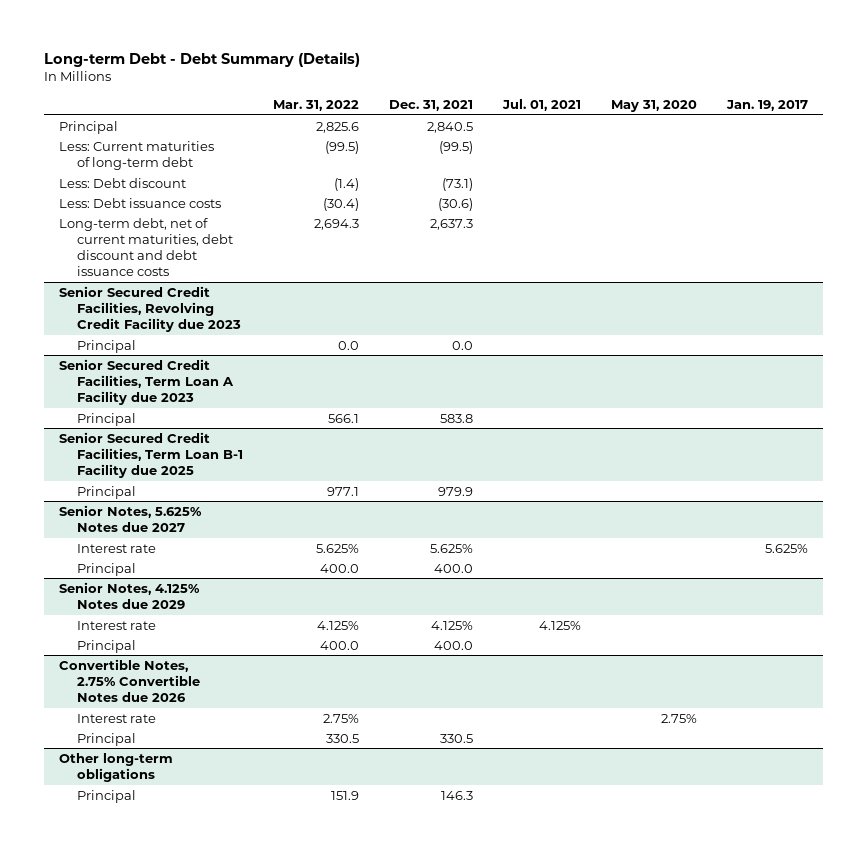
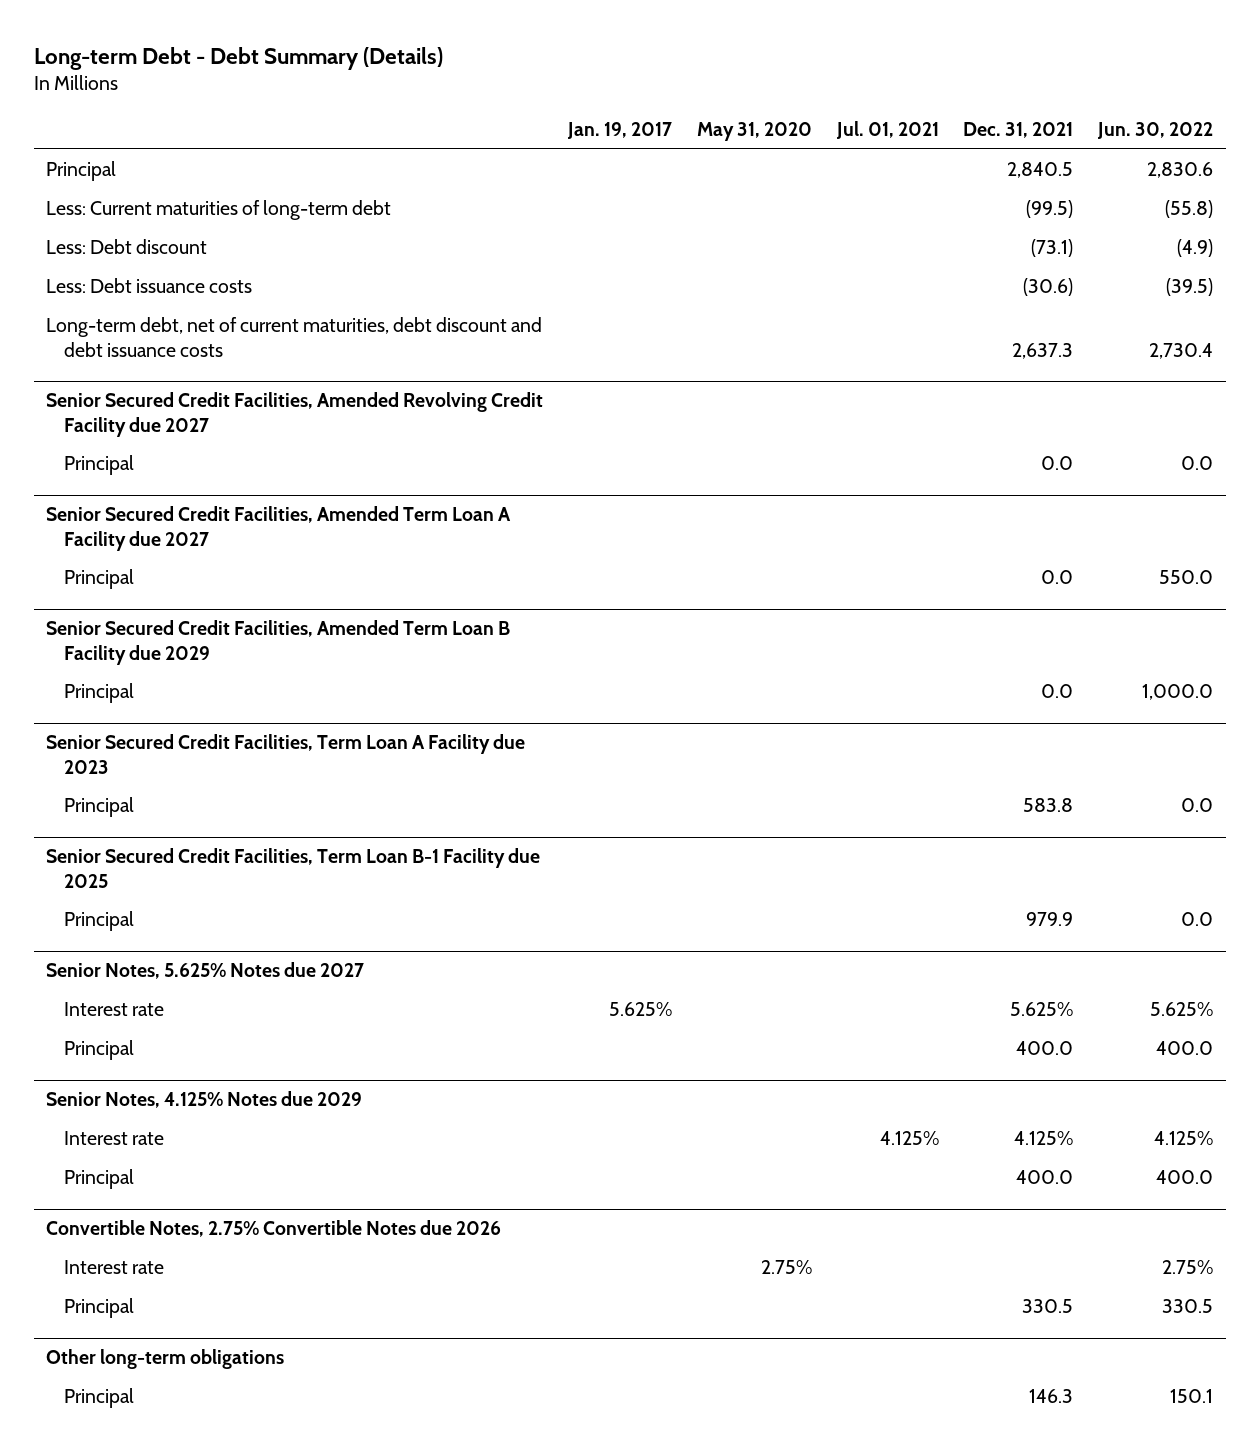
- | Mar. 31, 2022 | Dec. 31, 2021 | Jul. 01, 2021 | May 31, 2020 | Jan. 19, 2017
+ | Jan. 19, 2017 | May 31, 2020 | Jul. 01, 2021 | Dec. 31, 2021 | Jun. 30, 2022
- Senior Secured Credit Facilities, Revolving Credit Facility due 2023
+ Senior Secured Credit Facilities, Amended Revolving Credit Facility due 2027
+ Senior Secured Credit Facilities, Amended Term Loan A Facility due 2027
+ Principal | | | | 0.0 | 550.0
+ Senior Secured Credit Facilities, Amended Term Loan B Facility due 2029
+ Principal | | | | 0.0 | 1,000.0

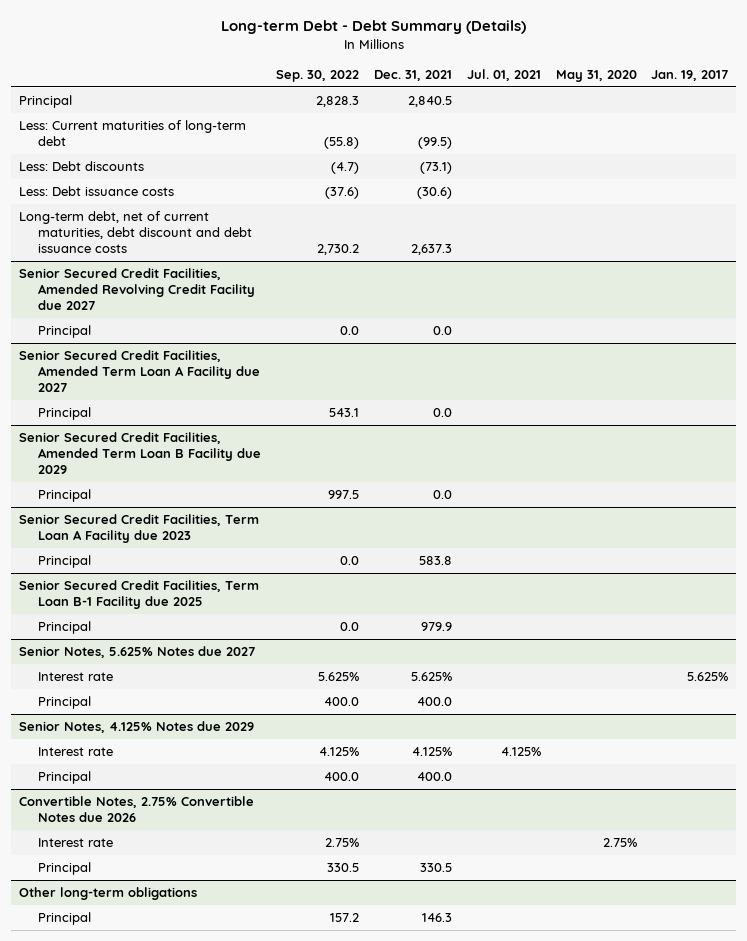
- | Jan. 19, 2017 | May 31, 2020 | Jul. 01, 2021 | Dec. 31, 2021 | Jun. 30, 2022
+ | Sep. 30, 2022 | Dec. 31, 2021 | Jul. 01, 2021 | May 31, 2020 | Jan. 19, 2017
- Less: Debt discount | | | | (73.1) | (4.9)
+ Less: Debt discounts | (4.7) | (73.1) | | |

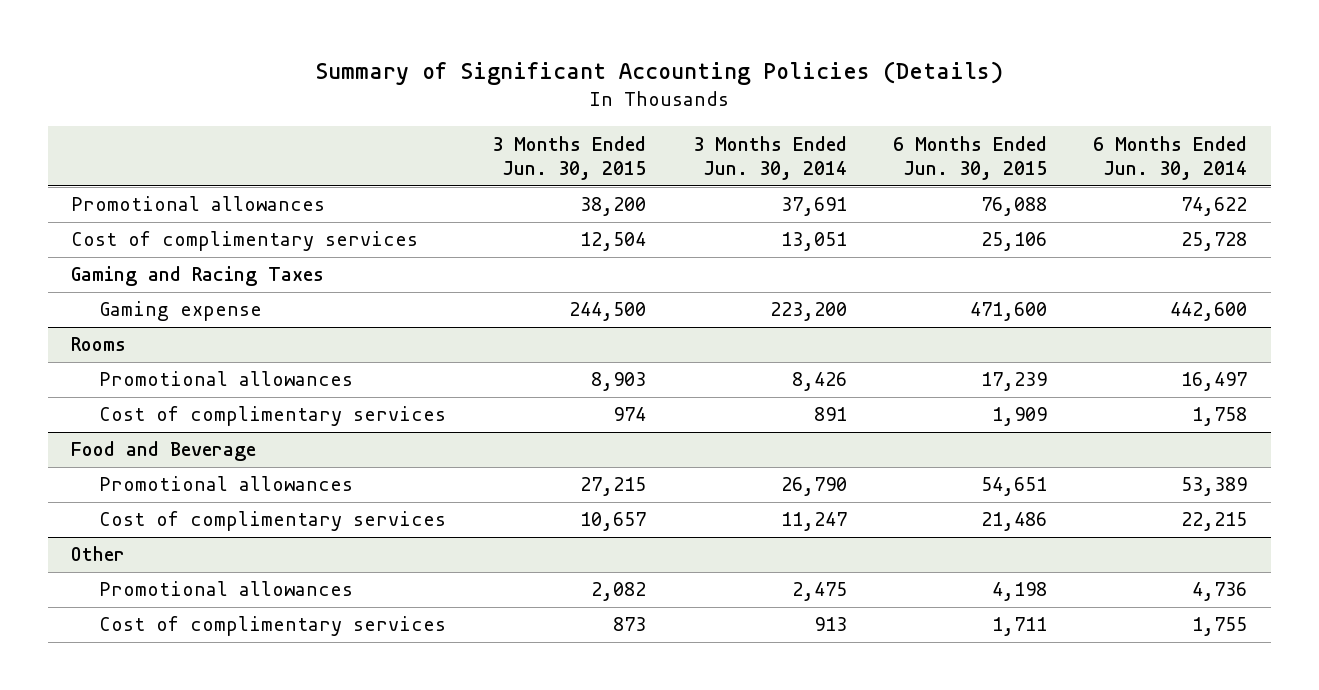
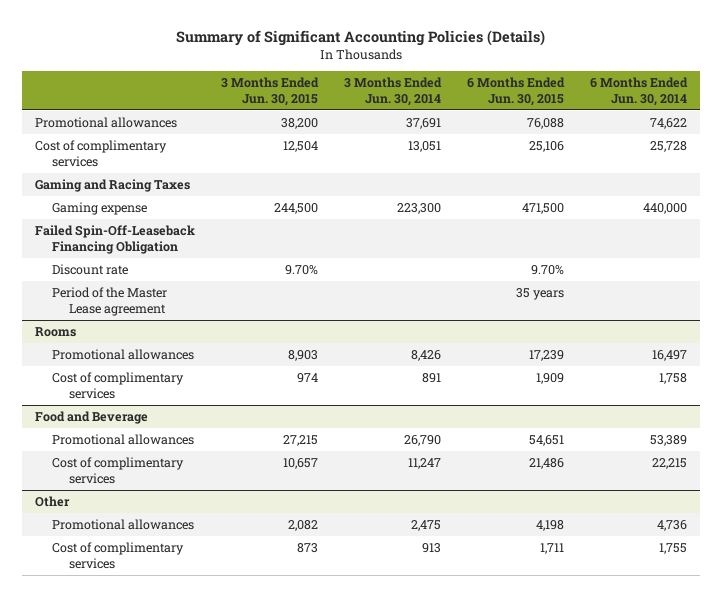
- Gaming expense | 244,500 | 223,200 | 471,600 | 442,600
+ Gaming expense | 244,500 | 223,300 | 471,500 | 440,000
+ Failed Spin-Off-Leaseback Financing Obligation
+ Discount rate | 9.70% | | 9.70% |
+ Period of the Master Lease agreement | | | 35 years |

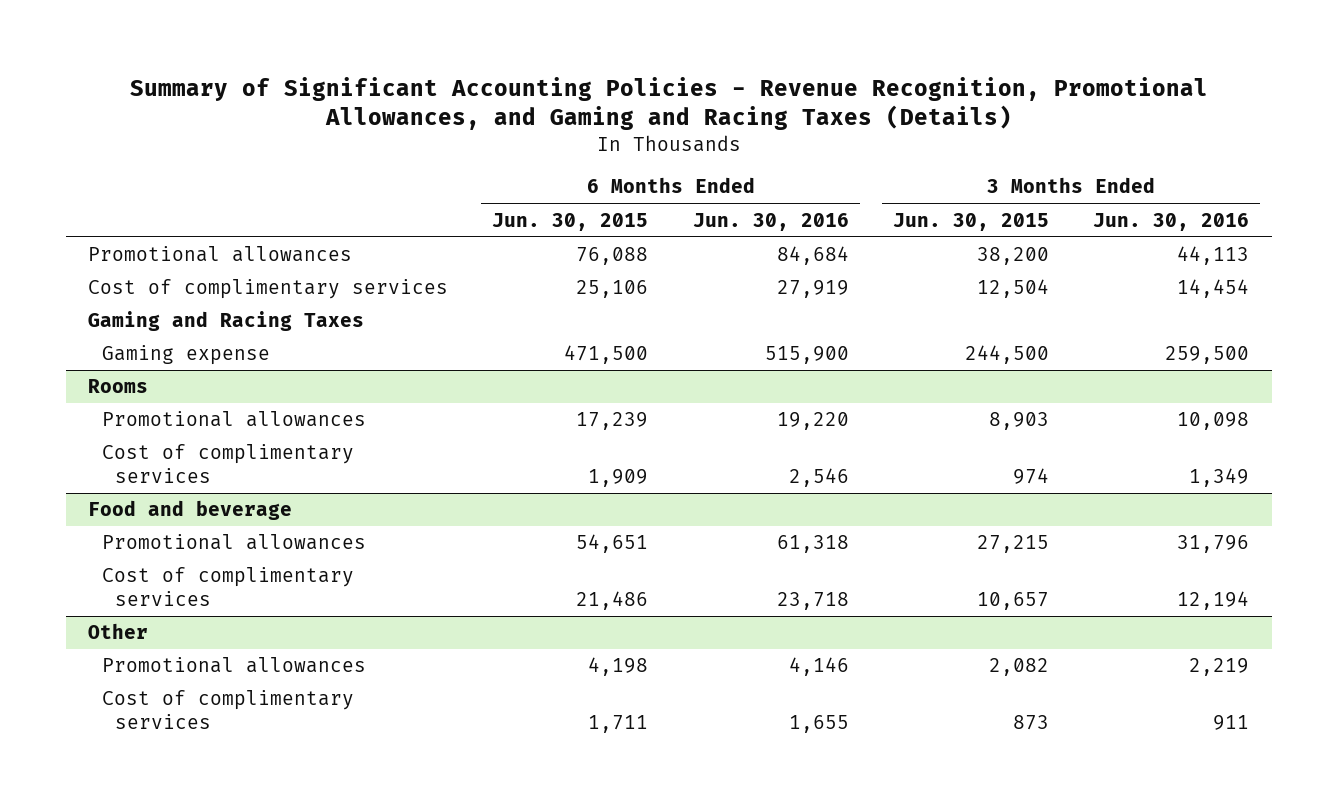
- Summary of Significant Accounting Policies (Details)
+ Summary of Significant Accounting Policies - Revenue Recognition, Promotional Allowances, and Gaming and Racing Taxes (Details)
- | 3 Months Ended Jun. 30, 2015 | 3 Months Ended Jun. 30, 2014 | 6 Months Ended Jun. 30, 2015 | 6 Months Ended Jun. 30, 2014
+ | 6 Months Ended Jun. 30, 2015 | 6 Months Ended Jun. 30, 2016 | 3 Months Ended Jun. 30, 2015 | 3 Months Ended Jun. 30, 2016
- Failed Spin-Off-Leaseback Financing Obligation
- Discount rate | 9.70% | | 9.70% |
- Period of the Master Lease agreement | | | 35 years |
- Food and Beverage
+ Food and beverage

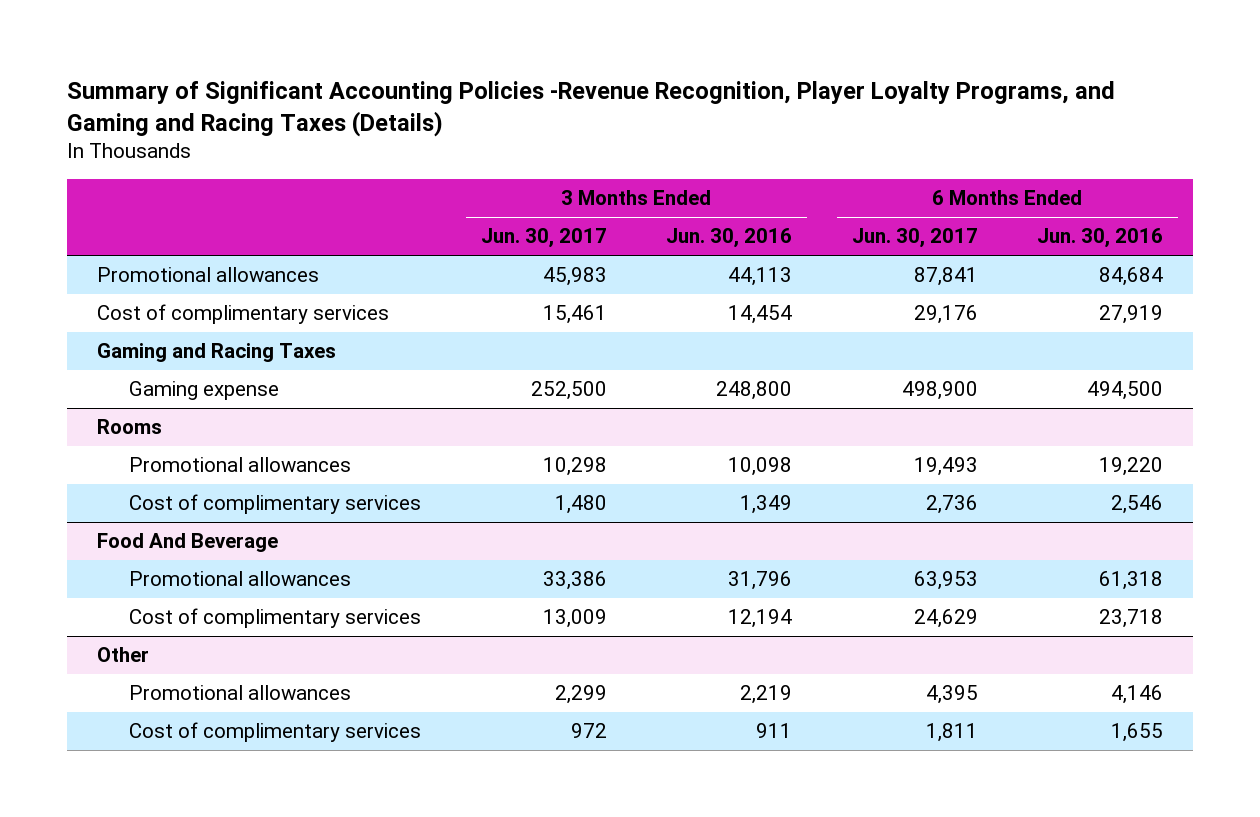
- Summary of Significant Accounting Policies - Revenue Recognition, Promotional Allowances, and Gaming and Racing Taxes (Details)
+ Summary of Significant Accounting Policies -Revenue Recognition, Player Loyalty Programs, and Gaming and Racing Taxes (Details)
- | 6 Months Ended Jun. 30, 2015 | 6 Months Ended Jun. 30, 2016 | 3 Months Ended Jun. 30, 2015 | 3 Months Ended Jun. 30, 2016
+ | 3 Months Ended Jun. 30, 2017 | 3 Months Ended Jun. 30, 2016 | 6 Months Ended Jun. 30, 2017 | 6 Months Ended Jun. 30, 2016
- Gaming expense | 471,500 | 515,900 | 244,500 | 259,500
+ Gaming expense | 252,500 | 248,800 | 498,900 | 494,500
- Food and beverage
+ Food And Beverage

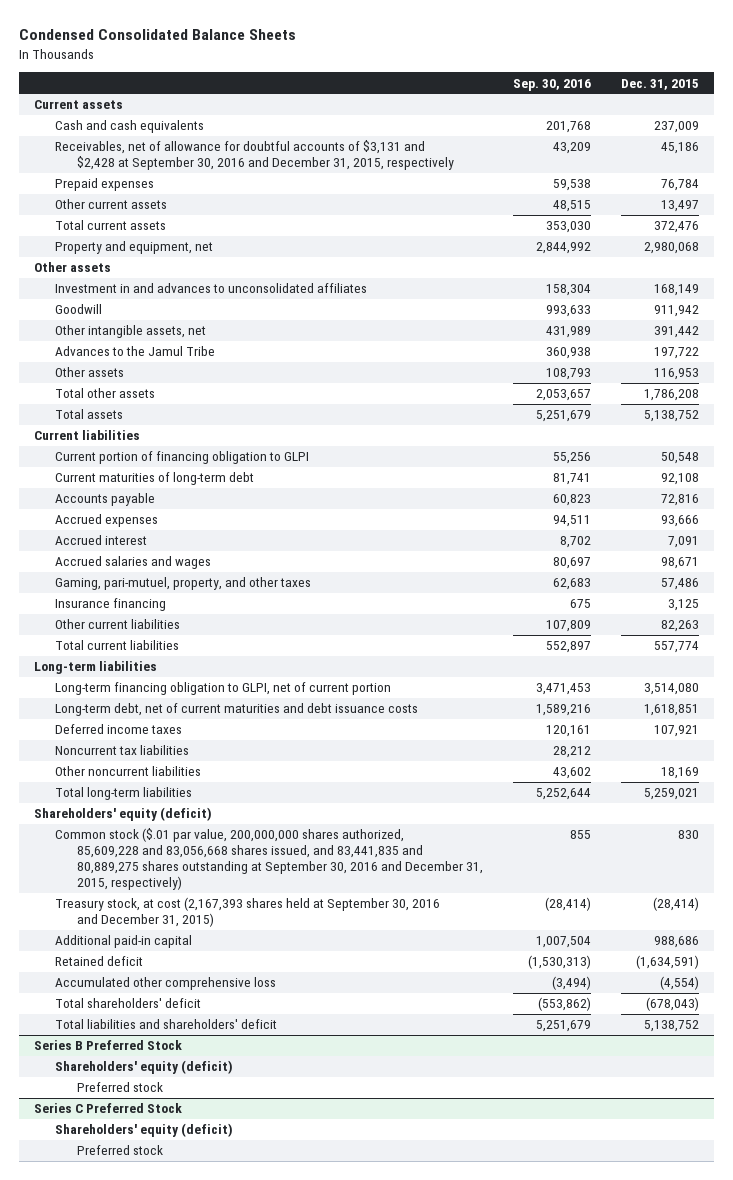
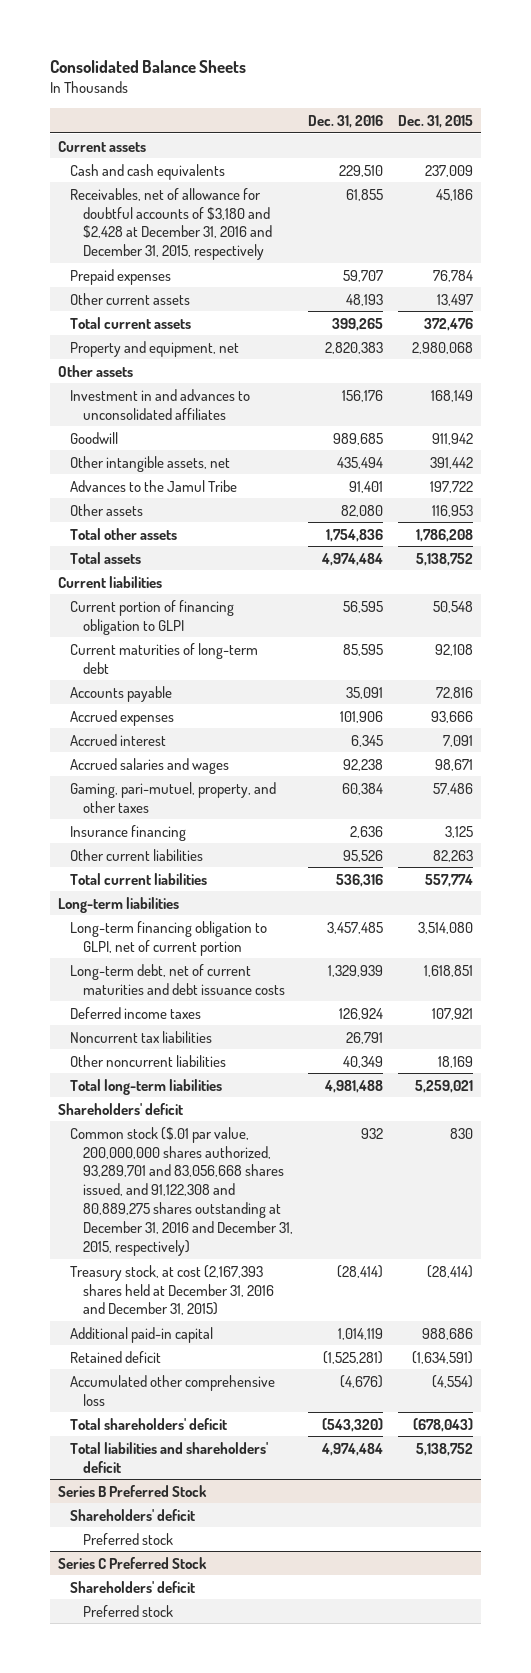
- Condensed Consolidated Balance Sheets
+ Consolidated Balance Sheets
- | Sep. 30, 2016 | Dec. 31, 2015
+ | Dec. 31, 2016 | Dec. 31, 2015
- Receivables, net of allowance for doubtful accounts of $3,131 and $2,428 at September 30, 2016 and December 31, 2015, respectively | 43,209 | 45,186
+ Receivables, net of allowance for doubtful accounts of $3,180 and $2,428 at December 31, 2016 and December 31, 2015, respectively | 61,855 | 45,186
- Shareholders' equity (deficit)
- Common stock ($.01 par value, 200,000,000 shares authorized, 85,609,228 and 83,056,668 shares issued, and 83,441,835 and 80,889,275 shares outstanding at September 30, 2016 and December 31, 2015, respectively) | 855 | 830
- Treasury stock, at cost (2,167,393 shares held at September 30, 2016 and December 31, 2015) | (28,414) | (28,414)
+ Shareholders' deficit
+ Common stock ($.01 par value, 200,000,000 shares authorized, 93,289,701 and 83,056,668 shares issued, and 91,122,308 and 80,889,275 shares outstanding at December 31, 2016 and December 31, 2015, respectively) | 932 | 830
+ Treasury stock, at cost (2,167,393 shares held at December 31, 2016 and December 31, 2015) | (28,414) | (28,414)
@ Series B Preferred Stock
- Shareholders' equity (deficit)
+ Shareholders' deficit
@ Series C Preferred Stock
- Shareholders' equity (deficit)
+ Shareholders' deficit

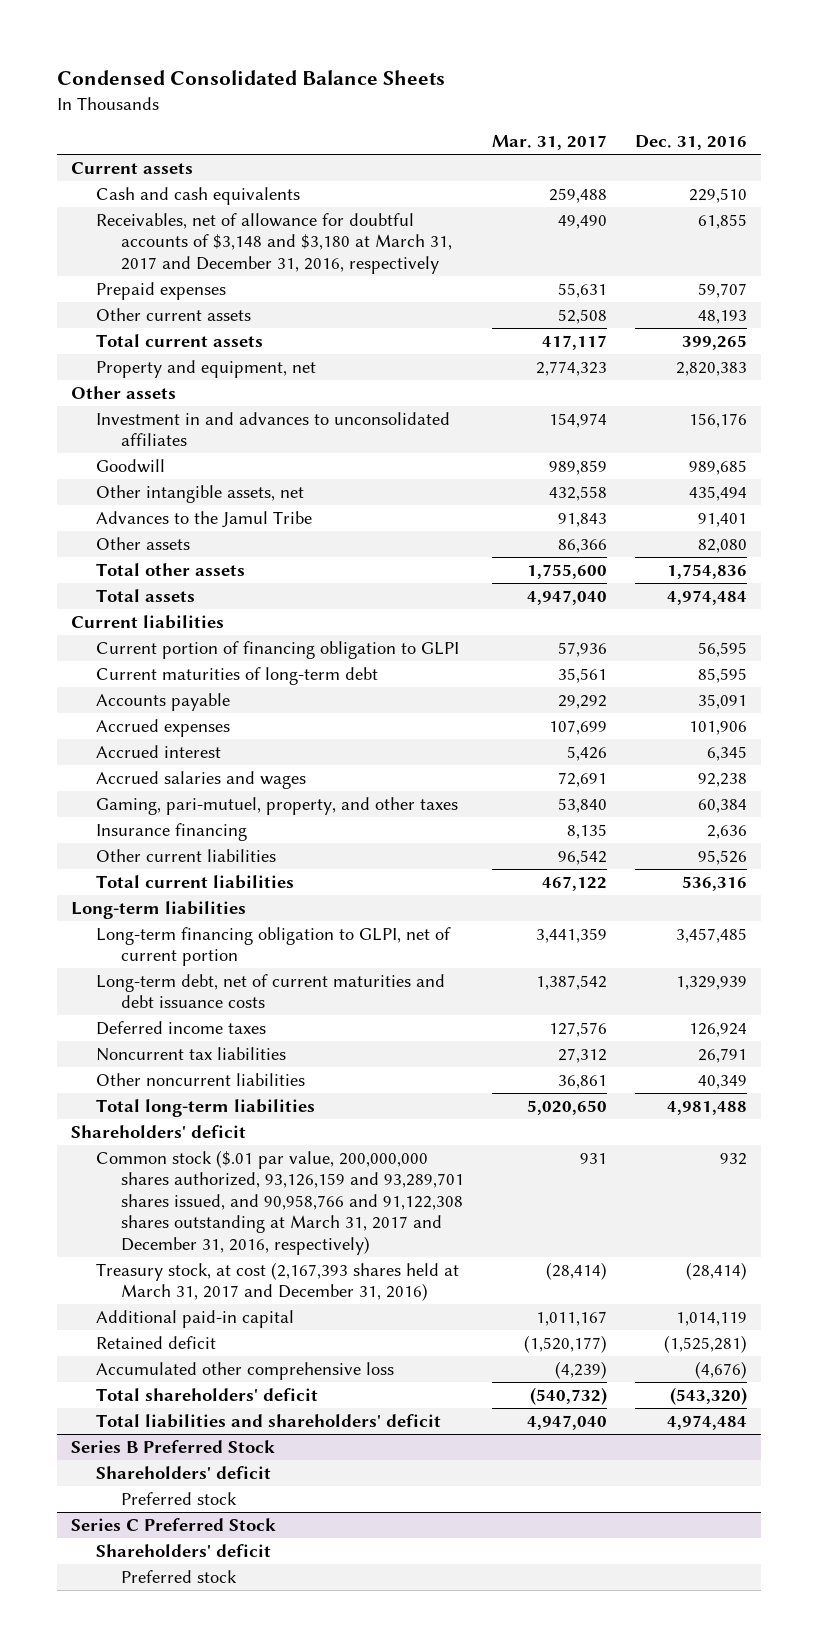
- Consolidated Balance Sheets
+ Condensed Consolidated Balance Sheets
- | Dec. 31, 2016 | Dec. 31, 2015
+ | Mar. 31, 2017 | Dec. 31, 2016
- Receivables, net of allowance for doubtful accounts of $3,180 and $2,428 at December 31, 2016 and December 31, 2015, respectively | 61,855 | 45,186
+ Receivables, net of allowance for doubtful accounts of $3,148 and $3,180 at March 31, 2017 and December 31, 2016, respectively | 49,490 | 61,855
- Common stock ($.01 par value, 200,000,000 shares authorized, 93,289,701 and 83,056,668 shares issued, and 91,122,308 and 80,889,275 shares outstanding at December 31, 2016 and December 31, 2015, respectively) | 932 | 830
- Treasury stock, at cost (2,167,393 shares held at December 31, 2016 and December 31, 2015) | (28,414) | (28,414)
+ Common stock ($.01 par value, 200,000,000 shares authorized, 93,126,159 and 93,289,701 shares issued, and 90,958,766 and 91,122,308 shares outstanding at March 31, 2017 and December 31, 2016, respectively) | 931 | 932
+ Treasury stock, at cost (2,167,393 shares held at March 31, 2017 and December 31, 2016) | (28,414) | (28,414)

